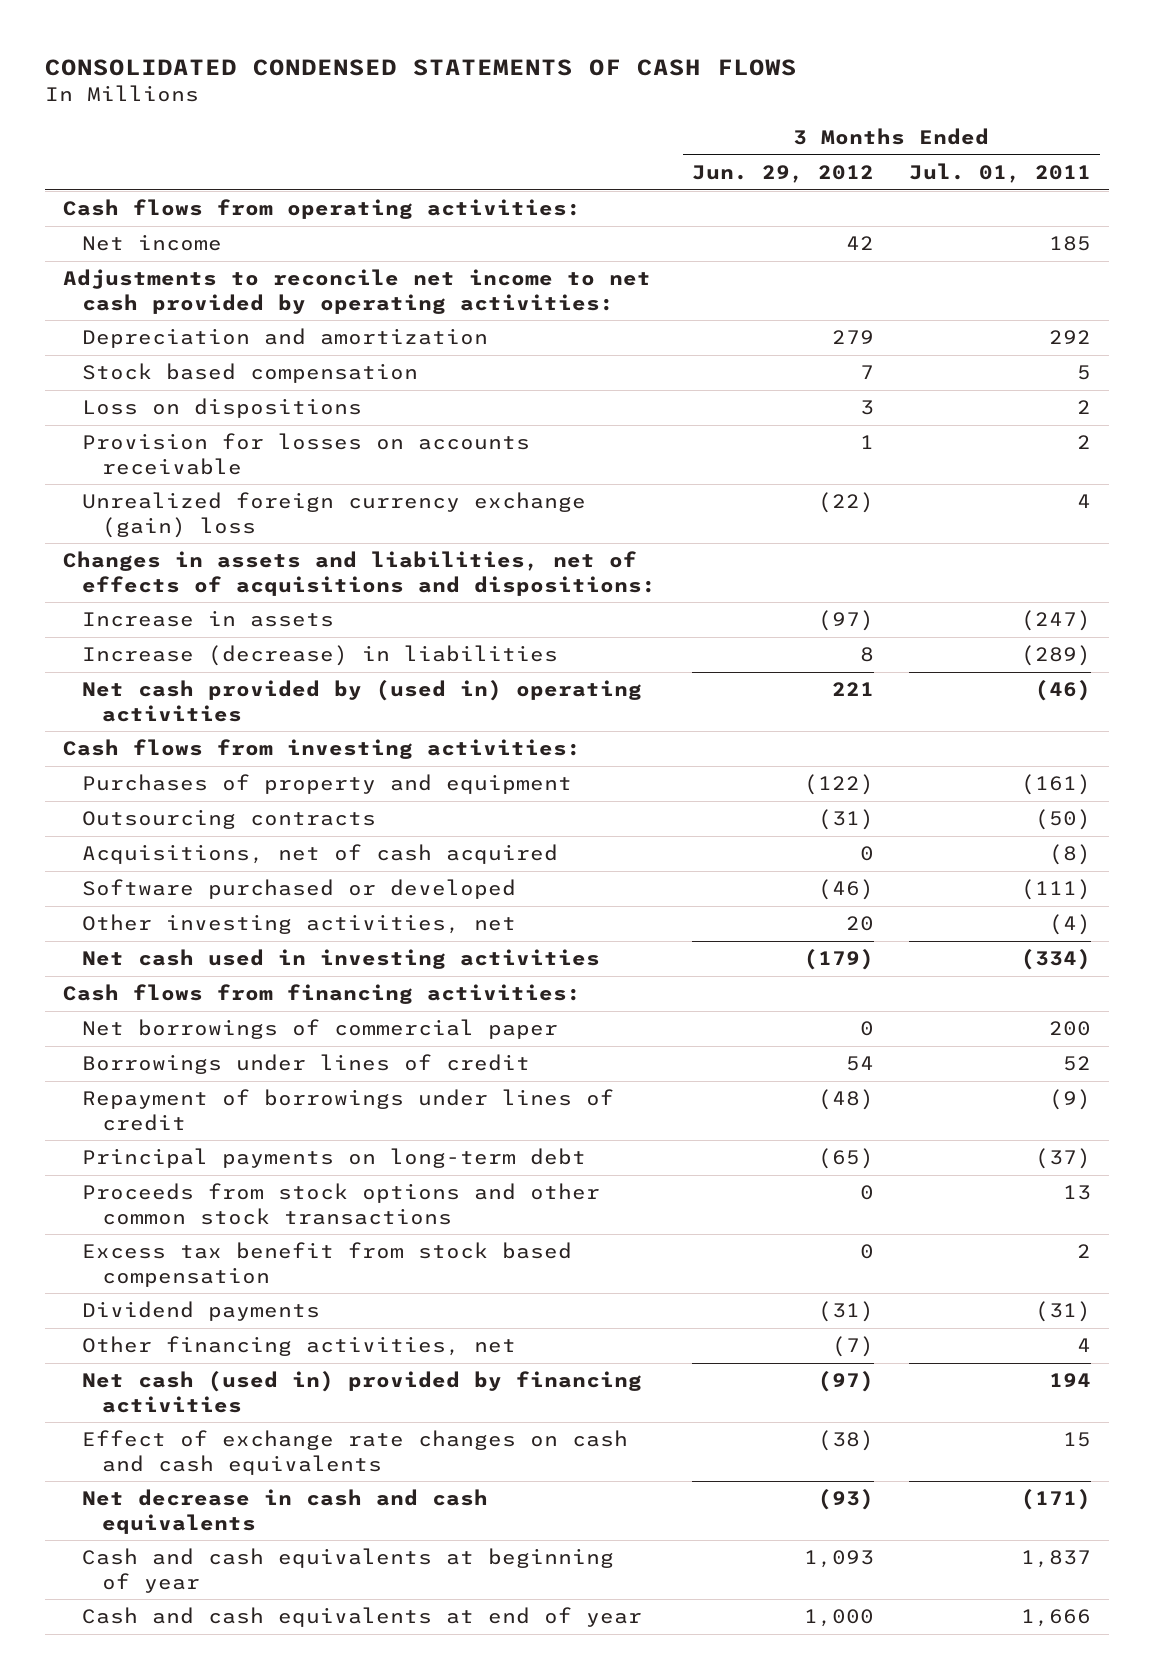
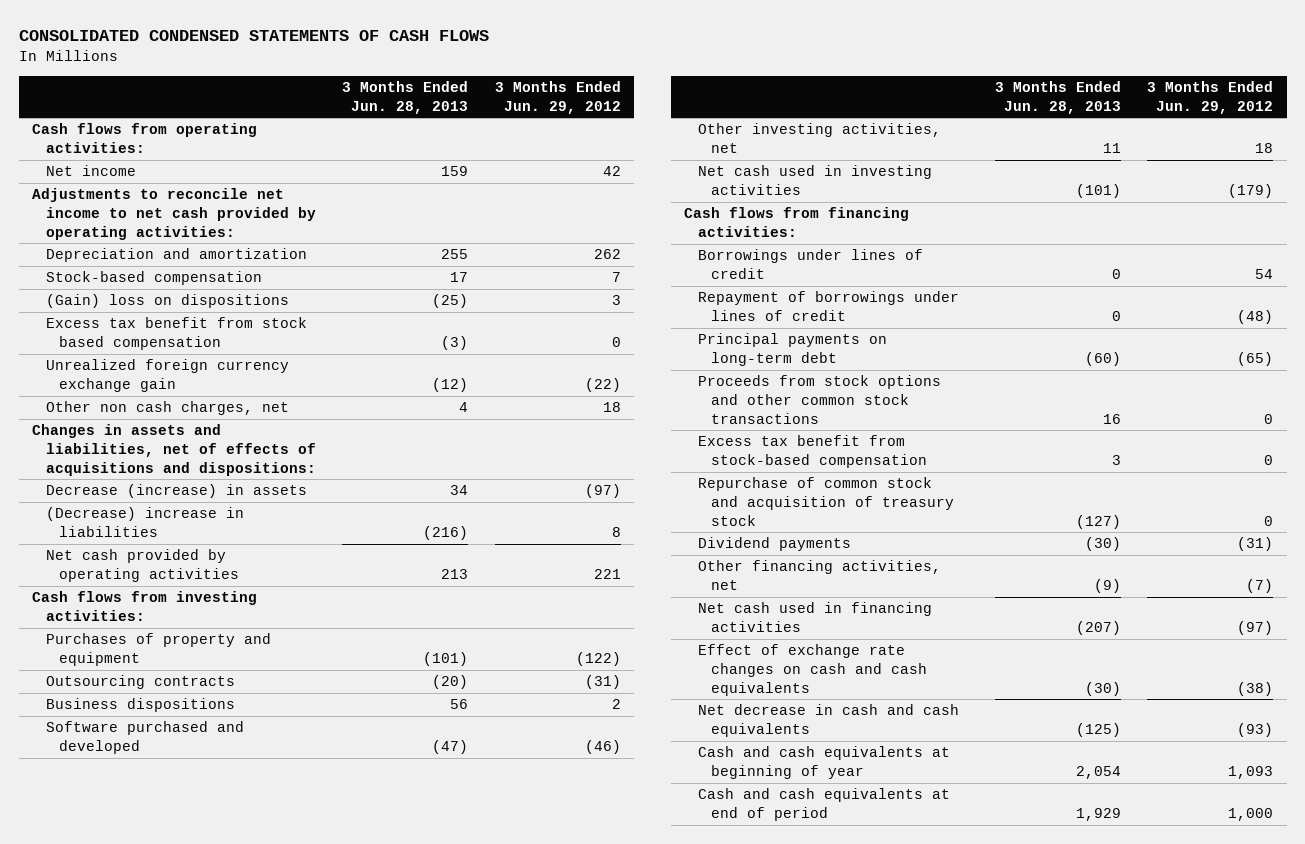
- | 3 Months Ended Jun. 29, 2012 | 3 Months Ended Jul. 01, 2011
+ | 3 Months Ended Jun. 28, 2013 | 3 Months Ended Jun. 29, 2012
- Depreciation and amortization | 279 | 292
- Stock based compensation | 7 | 5
- Loss on dispositions | 3 | 2
- Provision for losses on accounts receivable | 1 | 2
- Unrealized foreign currency exchange (gain) loss | (22) | 4
+ Depreciation and amortization | 255 | 262
+ Stock-based compensation | 17 | 7
+ (Gain) loss on dispositions | (25) | 3
moved up: Excess tax benefit from stock based compensation | (3) | 0
+ Unrealized foreign currency exchange gain | (12) | (22)
+ Other non cash charges, net | 4 | 18
- Increase in assets | (97) | (247)
- Increase (decrease) in liabilities | 8 | (289)
- Net cash provided by (used in) operating activities | 221 | (46)
+ Decrease (increase) in assets | 34 | (97)
+ (Decrease) increase in liabilities | (216) | 8
+ Net cash provided by operating activities | 213 | 221
- Acquisitions, net of cash acquired | 0 | (8)
- Software purchased or developed | (46) | (111)
- Other investing activities, net | 20 | (4)
+ Business dispositions | 56 | 2
+ Software purchased and developed | (47) | (46)
+ Other investing activities, net | 11 | 18
- Net borrowings of commercial paper | 0 | 200
+ Excess tax benefit from stock-based compensation | 3 | 0
+ Repurchase of common stock and acquisition of treasury stock | (127) | 0
- Net cash (used in) provided by financing activities | (97) | 194
+ Net cash used in financing activities | (207) | (97)
- Cash and cash equivalents at end of year | 1,000 | 1,666
+ Cash and cash equivalents at end of period | 1,929 | 1,000

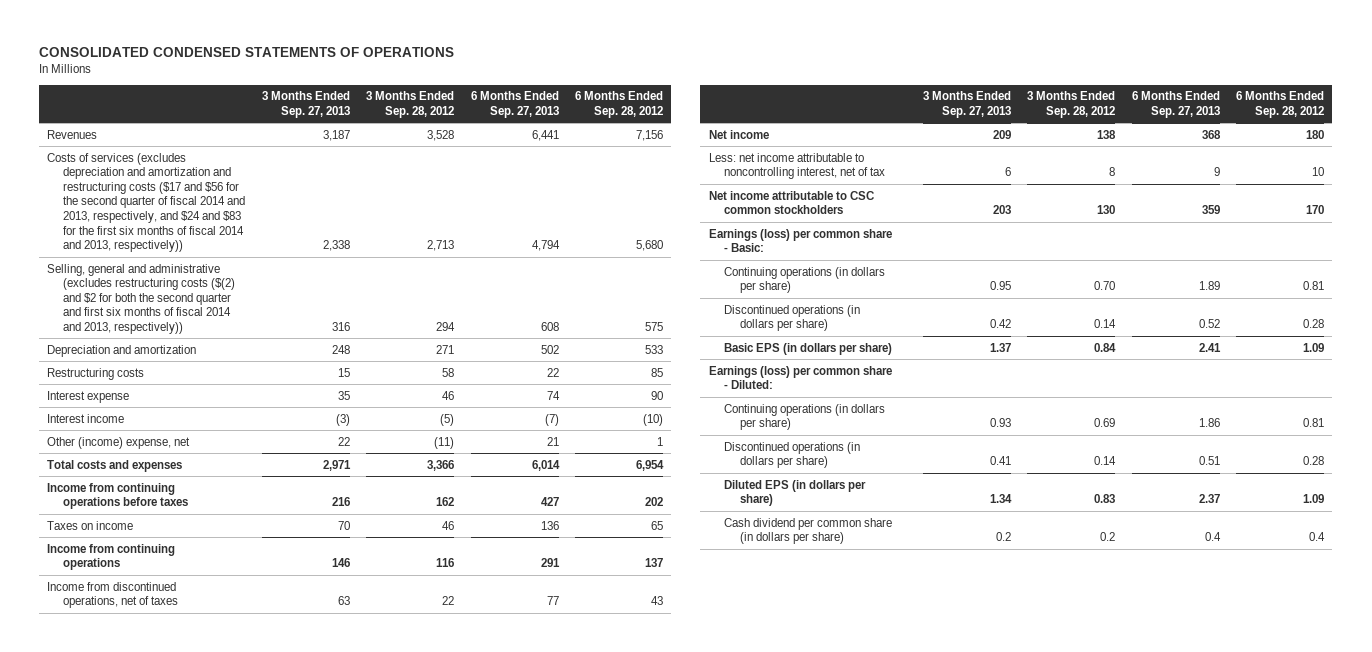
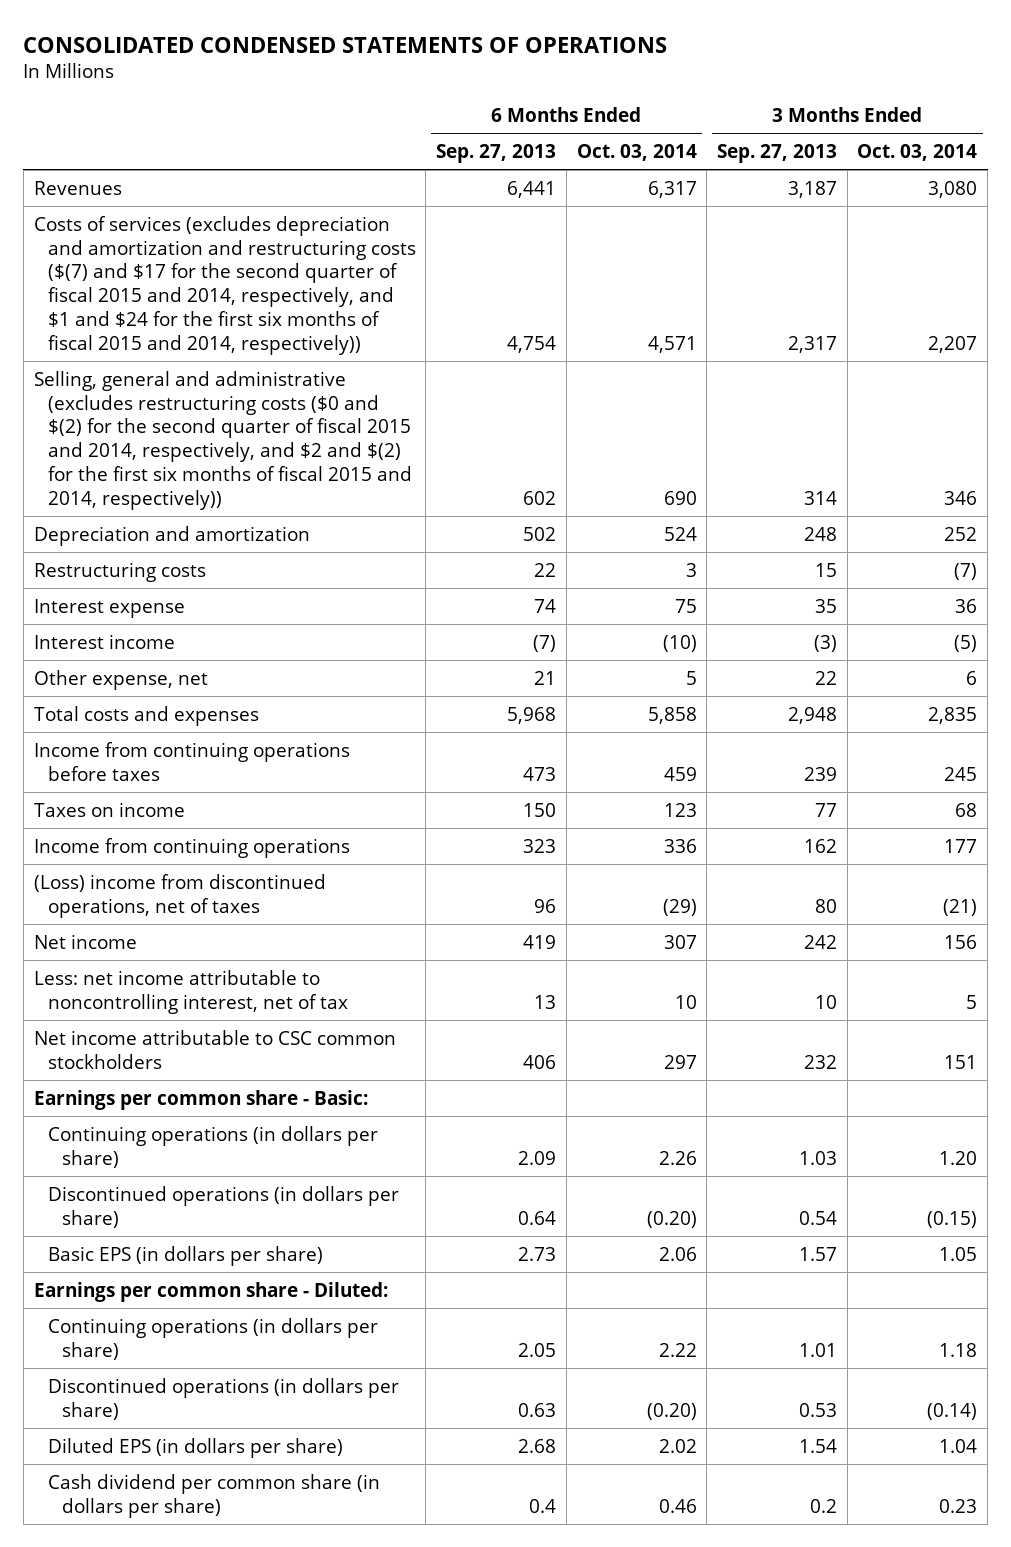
- | 3 Months Ended Sep. 27, 2013 | 3 Months Ended Sep. 28, 2012 | 6 Months Ended Sep. 27, 2013 | 6 Months Ended Sep. 28, 2012
+ | 6 Months Ended Sep. 27, 2013 | 6 Months Ended Oct. 03, 2014 | 3 Months Ended Sep. 27, 2013 | 3 Months Ended Oct. 03, 2014
- Costs of services (excludes depreciation and amortization and restructuring costs ($17 and $56 for the second quarter of fiscal 2014 and 2013, respectively, and $24 and $83 for the first six months of fiscal 2014 and 2013, respectively)) | 2,338 | 2,713 | 4,794 | 5,680
- Selling, general and administrative (excludes restructuring costs ($(2) and $2 for both the second quarter and first six months of fiscal 2014 and 2013, respectively)) | 316 | 294 | 608 | 575
+ Costs of services (excludes depreciation and amortization and restructuring costs ($(7) and $17 for the second quarter of fiscal 2015 and 2014, respectively, and $1 and $24 for the first six months of fiscal 2015 and 2014, respectively)) | 4,754 | 4,571 | 2,317 | 2,207
+ Selling, general and administrative (excludes restructuring costs ($0 and $(2) for the second quarter of fiscal 2015 and 2014, respectively, and $2 and $(2) for the first six months of fiscal 2015 and 2014, respectively)) | 602 | 690 | 314 | 346
- Other (income) expense, net | 22 | (11) | 21 | 1
- Total costs and expenses | 2,971 | 3,366 | 6,014 | 6,954
- Income from continuing operations before taxes | 216 | 162 | 427 | 202
- Taxes on income | 70 | 46 | 136 | 65
- Income from continuing operations | 146 | 116 | 291 | 137
- Income from discontinued operations, net of taxes | 63 | 22 | 77 | 43
- Net income | 209 | 138 | 368 | 180
- Less: net income attributable to noncontrolling interest, net of tax | 6 | 8 | 9 | 10
- Net income attributable to CSC common stockholders | 203 | 130 | 359 | 170
- Earnings (loss) per common share - Basic:
- Continuing operations (in dollars per share) | 0.95 | 0.70 | 1.89 | 0.81
- Discontinued operations (in dollars per share) | 0.42 | 0.14 | 0.52 | 0.28
- Basic EPS (in dollars per share) | 1.37 | 0.84 | 2.41 | 1.09
- Earnings (loss) per common share - Diluted:
- Continuing operations (in dollars per share) | 0.93 | 0.69 | 1.86 | 0.81
- Discontinued operations (in dollars per share) | 0.41 | 0.14 | 0.51 | 0.28
- Diluted EPS (in dollars per share) | 1.34 | 0.83 | 2.37 | 1.09
+ Other expense, net | 21 | 5 | 22 | 6
+ Total costs and expenses | 5,968 | 5,858 | 2,948 | 2,835
+ Income from continuing operations before taxes | 473 | 459 | 239 | 245
+ Taxes on income | 150 | 123 | 77 | 68
+ Income from continuing operations | 323 | 336 | 162 | 177
+ (Loss) income from discontinued operations, net of taxes | 96 | (29) | 80 | (21)
+ Net income | 419 | 307 | 242 | 156
+ Less: net income attributable to noncontrolling interest, net of tax | 13 | 10 | 10 | 5
+ Net income attributable to CSC common stockholders | 406 | 297 | 232 | 151
+ Earnings per common share - Basic:
+ Continuing operations (in dollars per share) | 2.09 | 2.26 | 1.03 | 1.20
+ Discontinued operations (in dollars per share) | 0.64 | (0.20) | 0.54 | (0.15)
+ Basic EPS (in dollars per share) | 2.73 | 2.06 | 1.57 | 1.05
+ Earnings per common share - Diluted:
+ Continuing operations (in dollars per share) | 2.05 | 2.22 | 1.01 | 1.18
+ Discontinued operations (in dollars per share) | 0.63 | (0.20) | 0.53 | (0.14)
+ Diluted EPS (in dollars per share) | 2.68 | 2.02 | 1.54 | 1.04

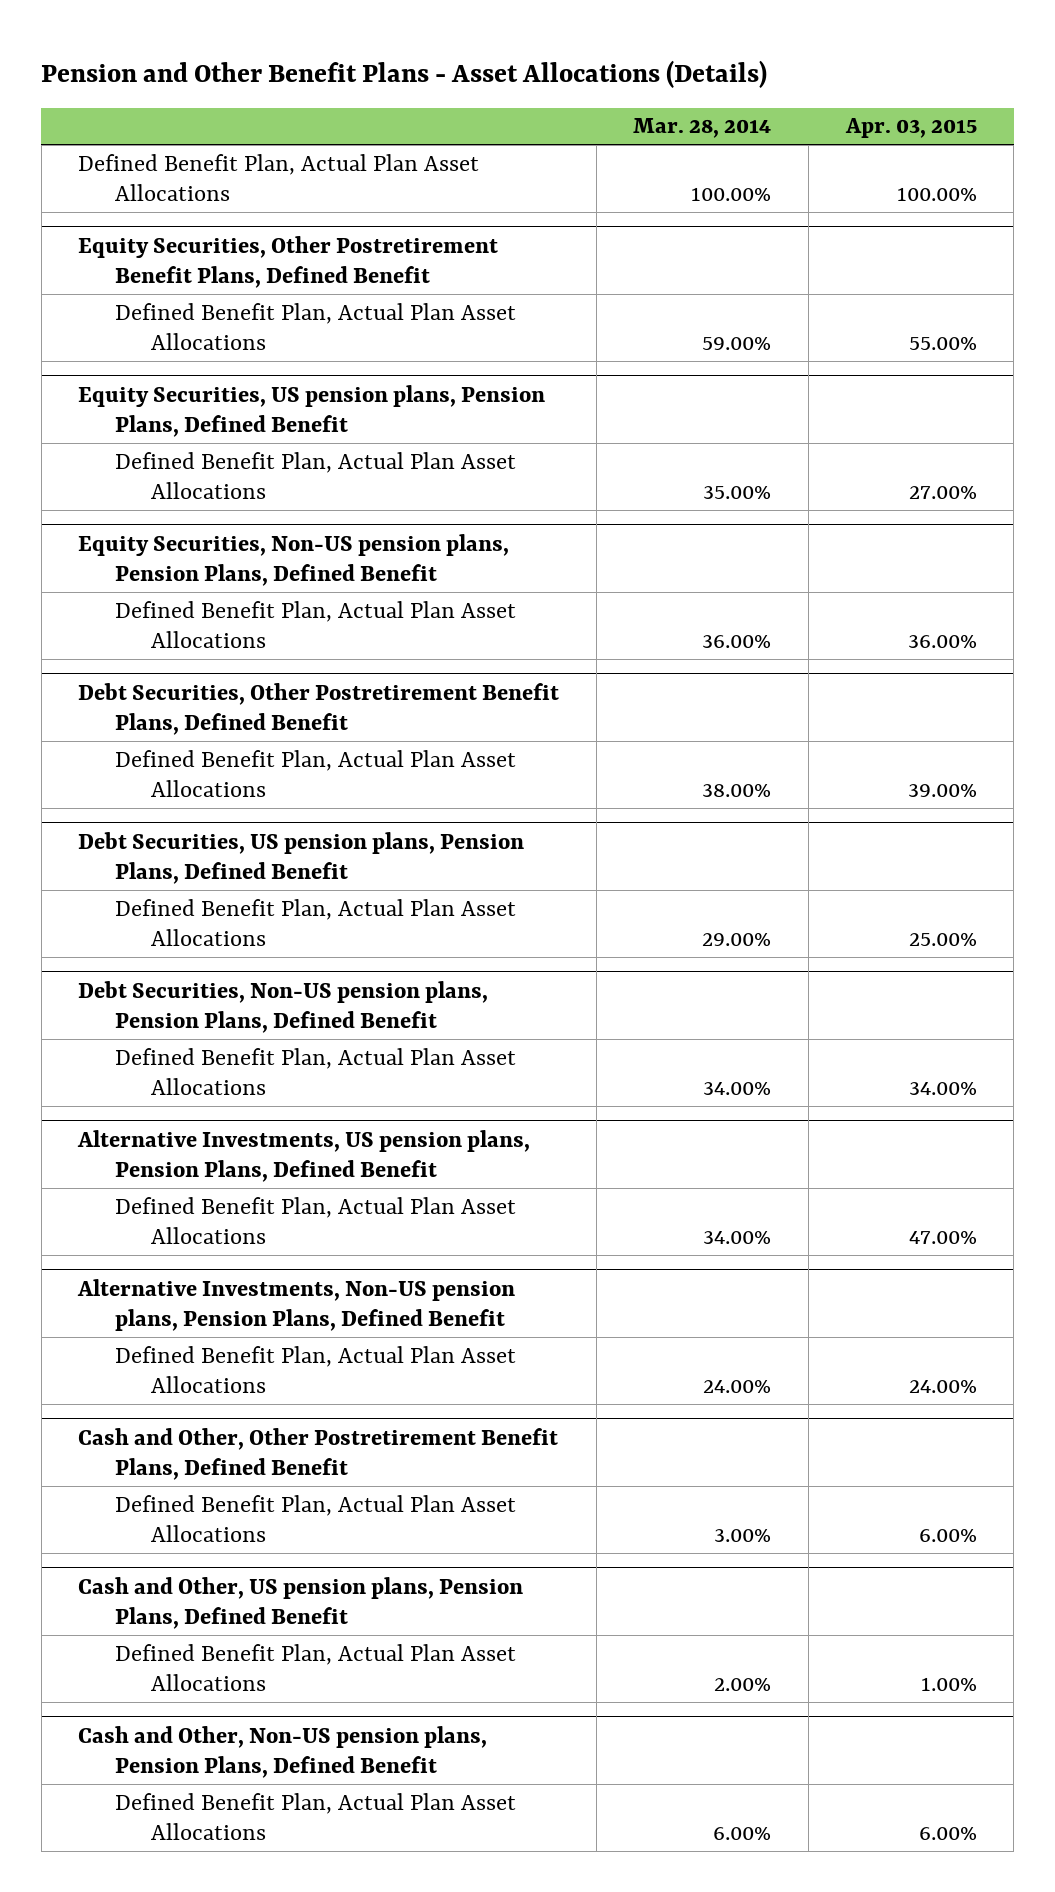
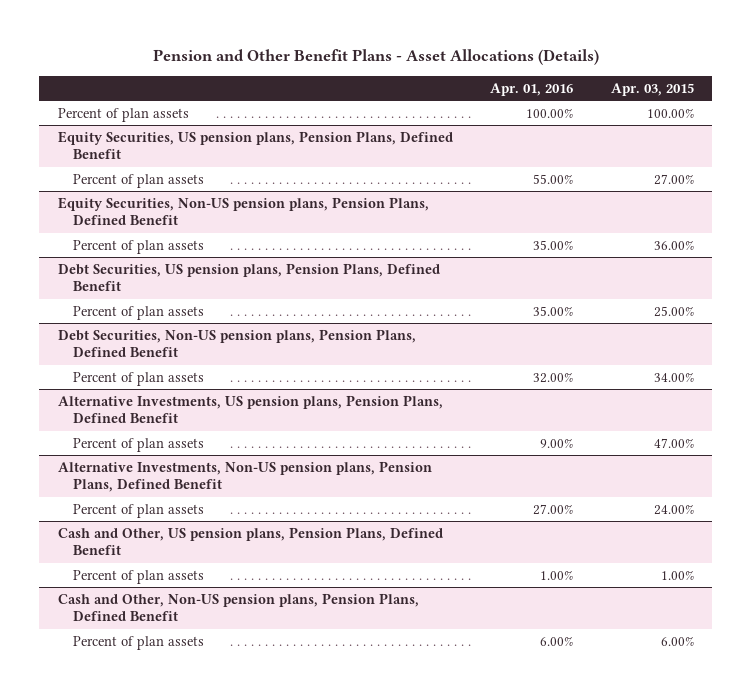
- | Mar. 28, 2014 | Apr. 03, 2015
+ | Apr. 01, 2016 | Apr. 03, 2015
- Defined Benefit Plan, Actual Plan Asset Allocations | 100.00% | 100.00%
- Equity Securities, Other Postretirement Benefit Plans, Defined Benefit
- Defined Benefit Plan, Actual Plan Asset Allocations | 59.00% | 55.00%
+ Percent of plan assets | 100.00% | 100.00%
@ Equity Securities, US pension plans, Pension Plans, Defined Benefit
- Defined Benefit Plan, Actual Plan Asset Allocations | 35.00% | 27.00%
+ Percent of plan assets | 55.00% | 27.00%
@ Equity Securities, Non-US pension plans, Pension Plans, Defined Benefit
- Defined Benefit Plan, Actual Plan Asset Allocations | 36.00% | 36.00%
- Debt Securities, Other Postretirement Benefit Plans, Defined Benefit
- Defined Benefit Plan, Actual Plan Asset Allocations | 38.00% | 39.00%
@ Equity Securities, Non-US pension plans, Pension Plans, Defined Benefit
+ Percent of plan assets | 35.00% | 36.00%
@ Debt Securities, US pension plans, Pension Plans, Defined Benefit
- Defined Benefit Plan, Actual Plan Asset Allocations | 29.00% | 25.00%
+ Percent of plan assets | 35.00% | 25.00%
@ Debt Securities, Non-US pension plans, Pension Plans, Defined Benefit
- Defined Benefit Plan, Actual Plan Asset Allocations | 34.00% | 34.00%
+ Percent of plan assets | 32.00% | 34.00%
@ Alternative Investments, US pension plans, Pension Plans, Defined Benefit
- Defined Benefit Plan, Actual Plan Asset Allocations | 34.00% | 47.00%
+ Percent of plan assets | 9.00% | 47.00%
@ Alternative Investments, Non-US pension plans, Pension Plans, Defined Benefit
- Defined Benefit Plan, Actual Plan Asset Allocations | 24.00% | 24.00%
- Cash and Other, Other Postretirement Benefit Plans, Defined Benefit
- Defined Benefit Plan, Actual Plan Asset Allocations | 3.00% | 6.00%
@ Alternative Investments, Non-US pension plans, Pension Plans, Defined Benefit
+ Percent of plan assets | 27.00% | 24.00%
@ Cash and Other, US pension plans, Pension Plans, Defined Benefit
- Defined Benefit Plan, Actual Plan Asset Allocations | 2.00% | 1.00%
+ Percent of plan assets | 1.00% | 1.00%
@ Cash and Other, Non-US pension plans, Pension Plans, Defined Benefit
- Defined Benefit Plan, Actual Plan Asset Allocations | 6.00% | 6.00%
+ Percent of plan assets | 6.00% | 6.00%

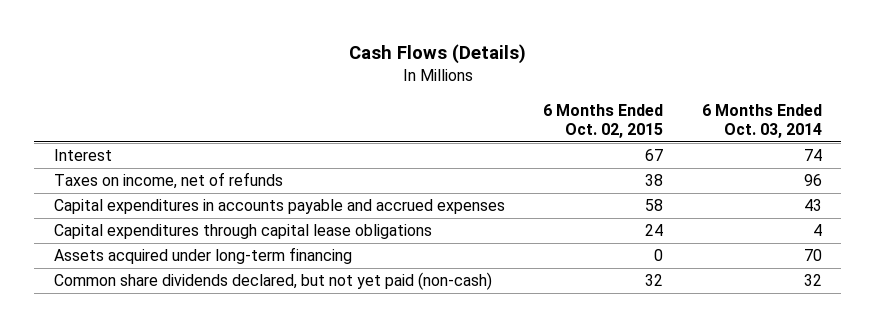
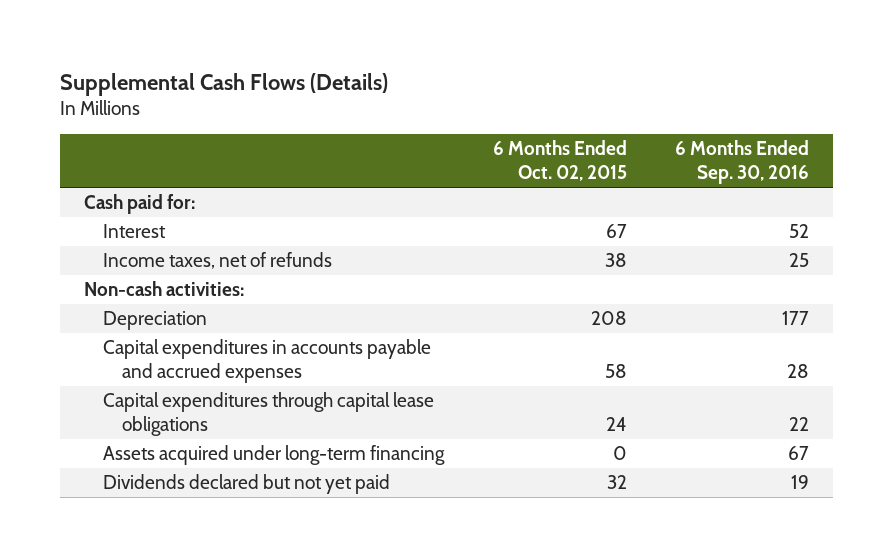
- Cash Flows (Details)
+ Supplemental Cash Flows (Details)
- | 6 Months Ended Oct. 02, 2015 | 6 Months Ended Oct. 03, 2014
+ | 6 Months Ended Oct. 02, 2015 | 6 Months Ended Sep. 30, 2016
+ Cash paid for:
- Taxes on income, net of refunds | 38 | 96
+ Income taxes, net of refunds | 38 | 25
+ Non-cash activities:
+ Depreciation | 208 | 177
- Common share dividends declared, but not yet paid (non-cash) | 32 | 32
+ Dividends declared but not yet paid | 32 | 19

